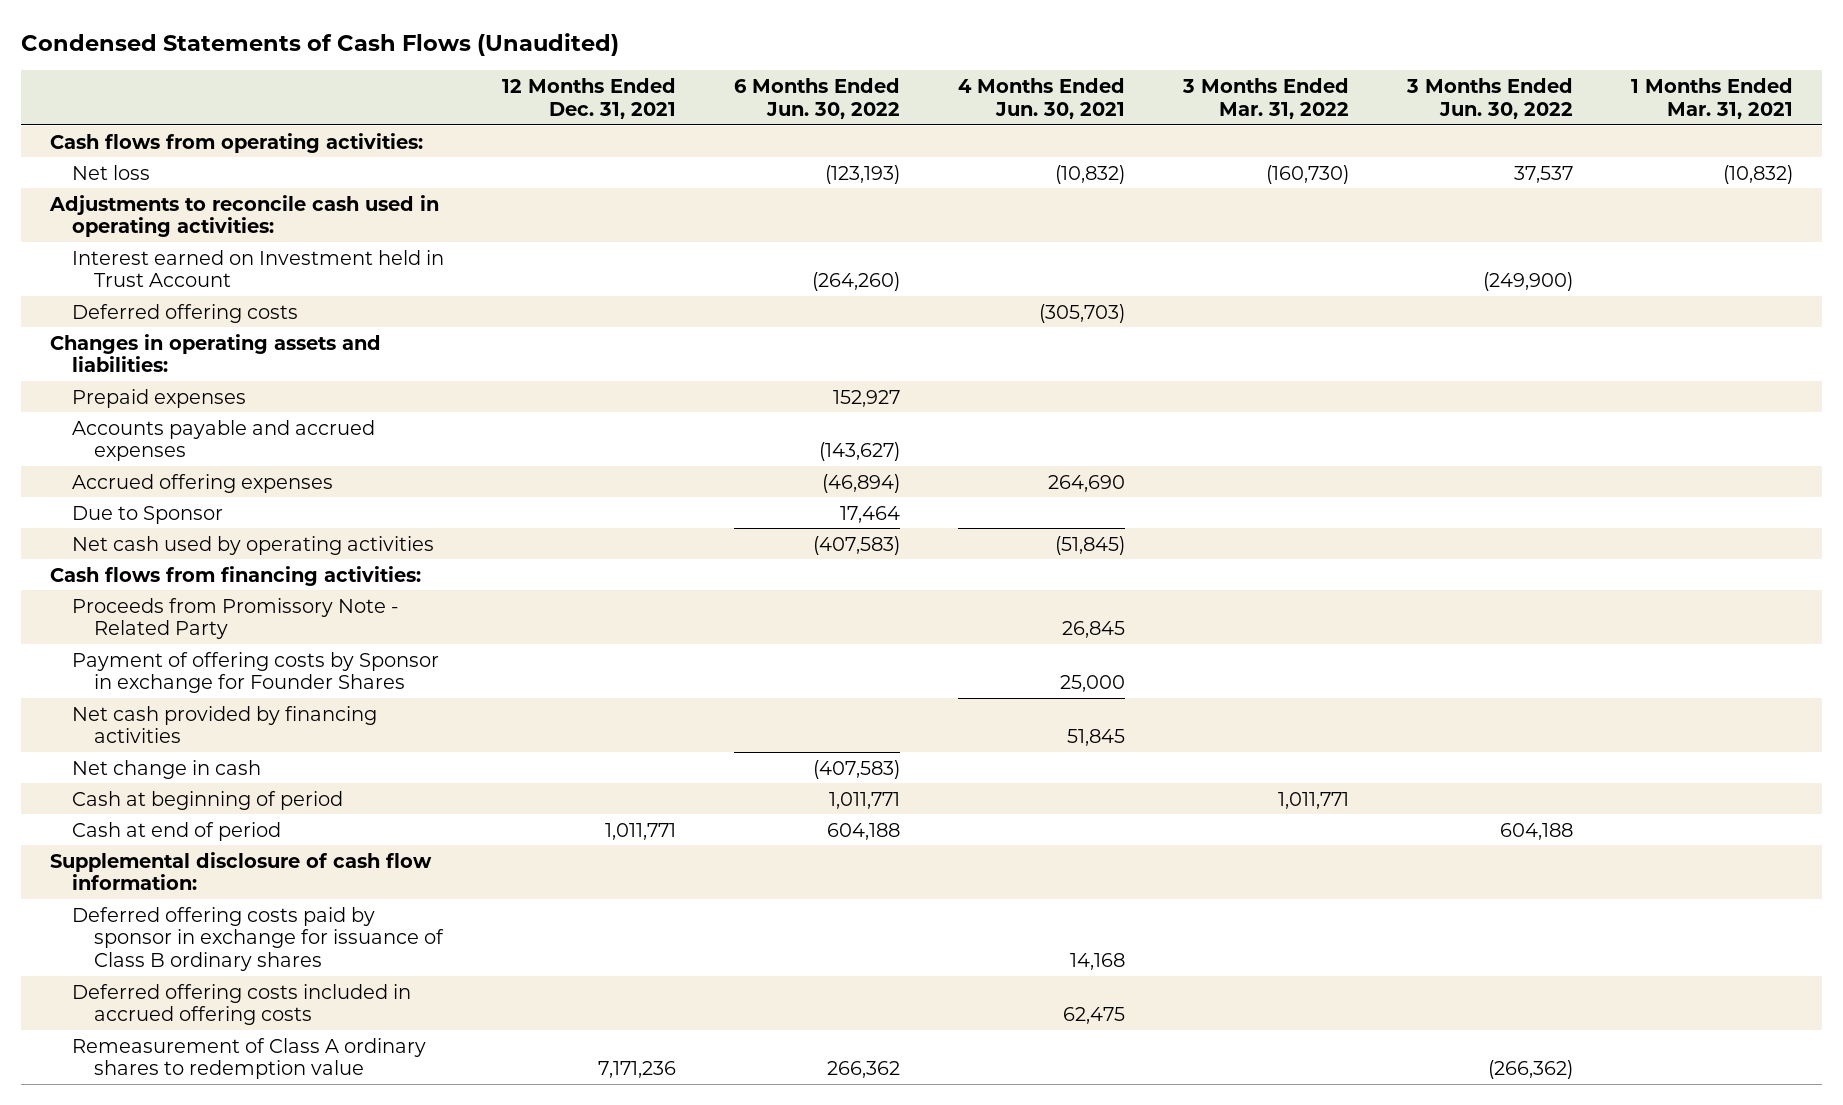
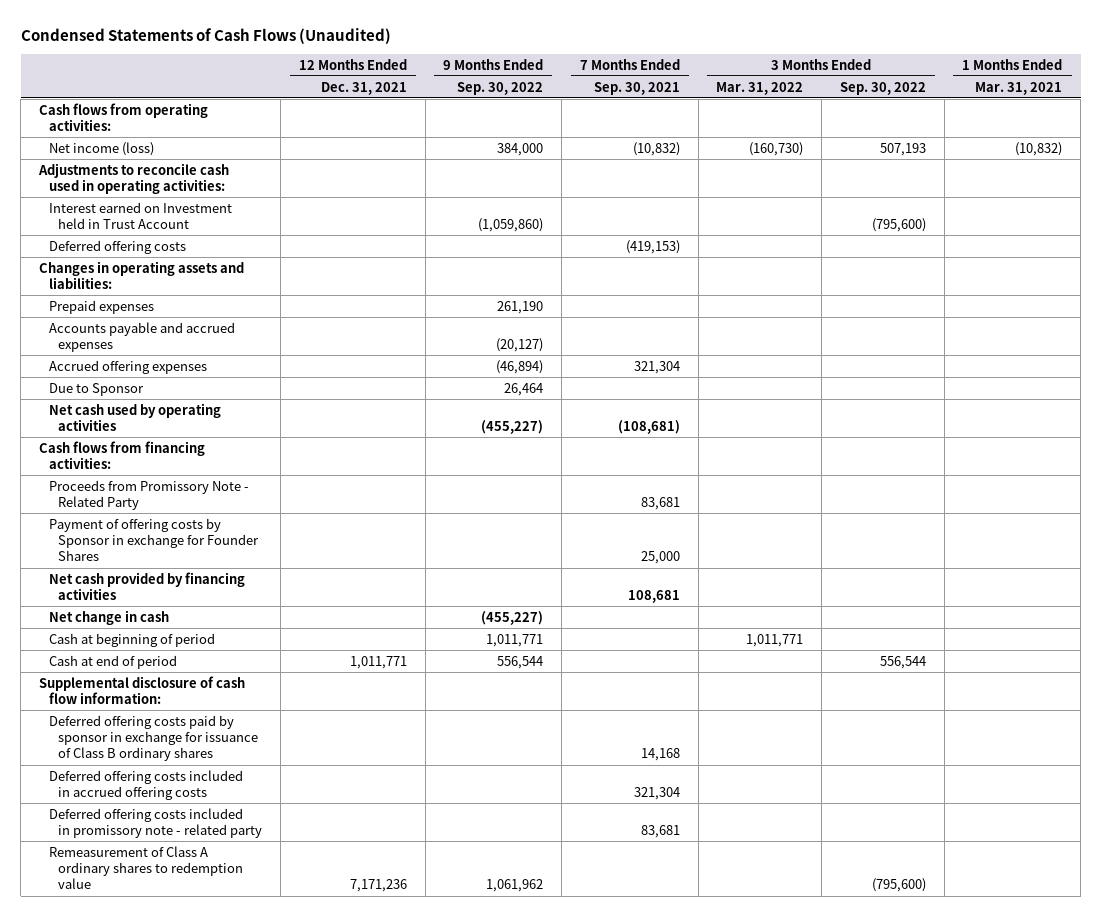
- | 12 Months Ended Dec. 31, 2021 | 6 Months Ended Jun. 30, 2022 | 4 Months Ended Jun. 30, 2021 | 3 Months Ended Mar. 31, 2022 | 3 Months Ended Jun. 30, 2022 | 1 Months Ended Mar. 31, 2021
+ | 12 Months Ended Dec. 31, 2021 | 9 Months Ended Sep. 30, 2022 | 7 Months Ended Sep. 30, 2021 | 3 Months Ended Mar. 31, 2022 | 3 Months Ended Sep. 30, 2022 | 1 Months Ended Mar. 31, 2021
- Net loss | | (123,193) | (10,832) | (160,730) | 37,537 | (10,832)
+ Net income (loss) | | 384,000 | (10,832) | (160,730) | 507,193 | (10,832)
+ Deferred offering costs included in promissory note - related party | | | 83,681 | | |

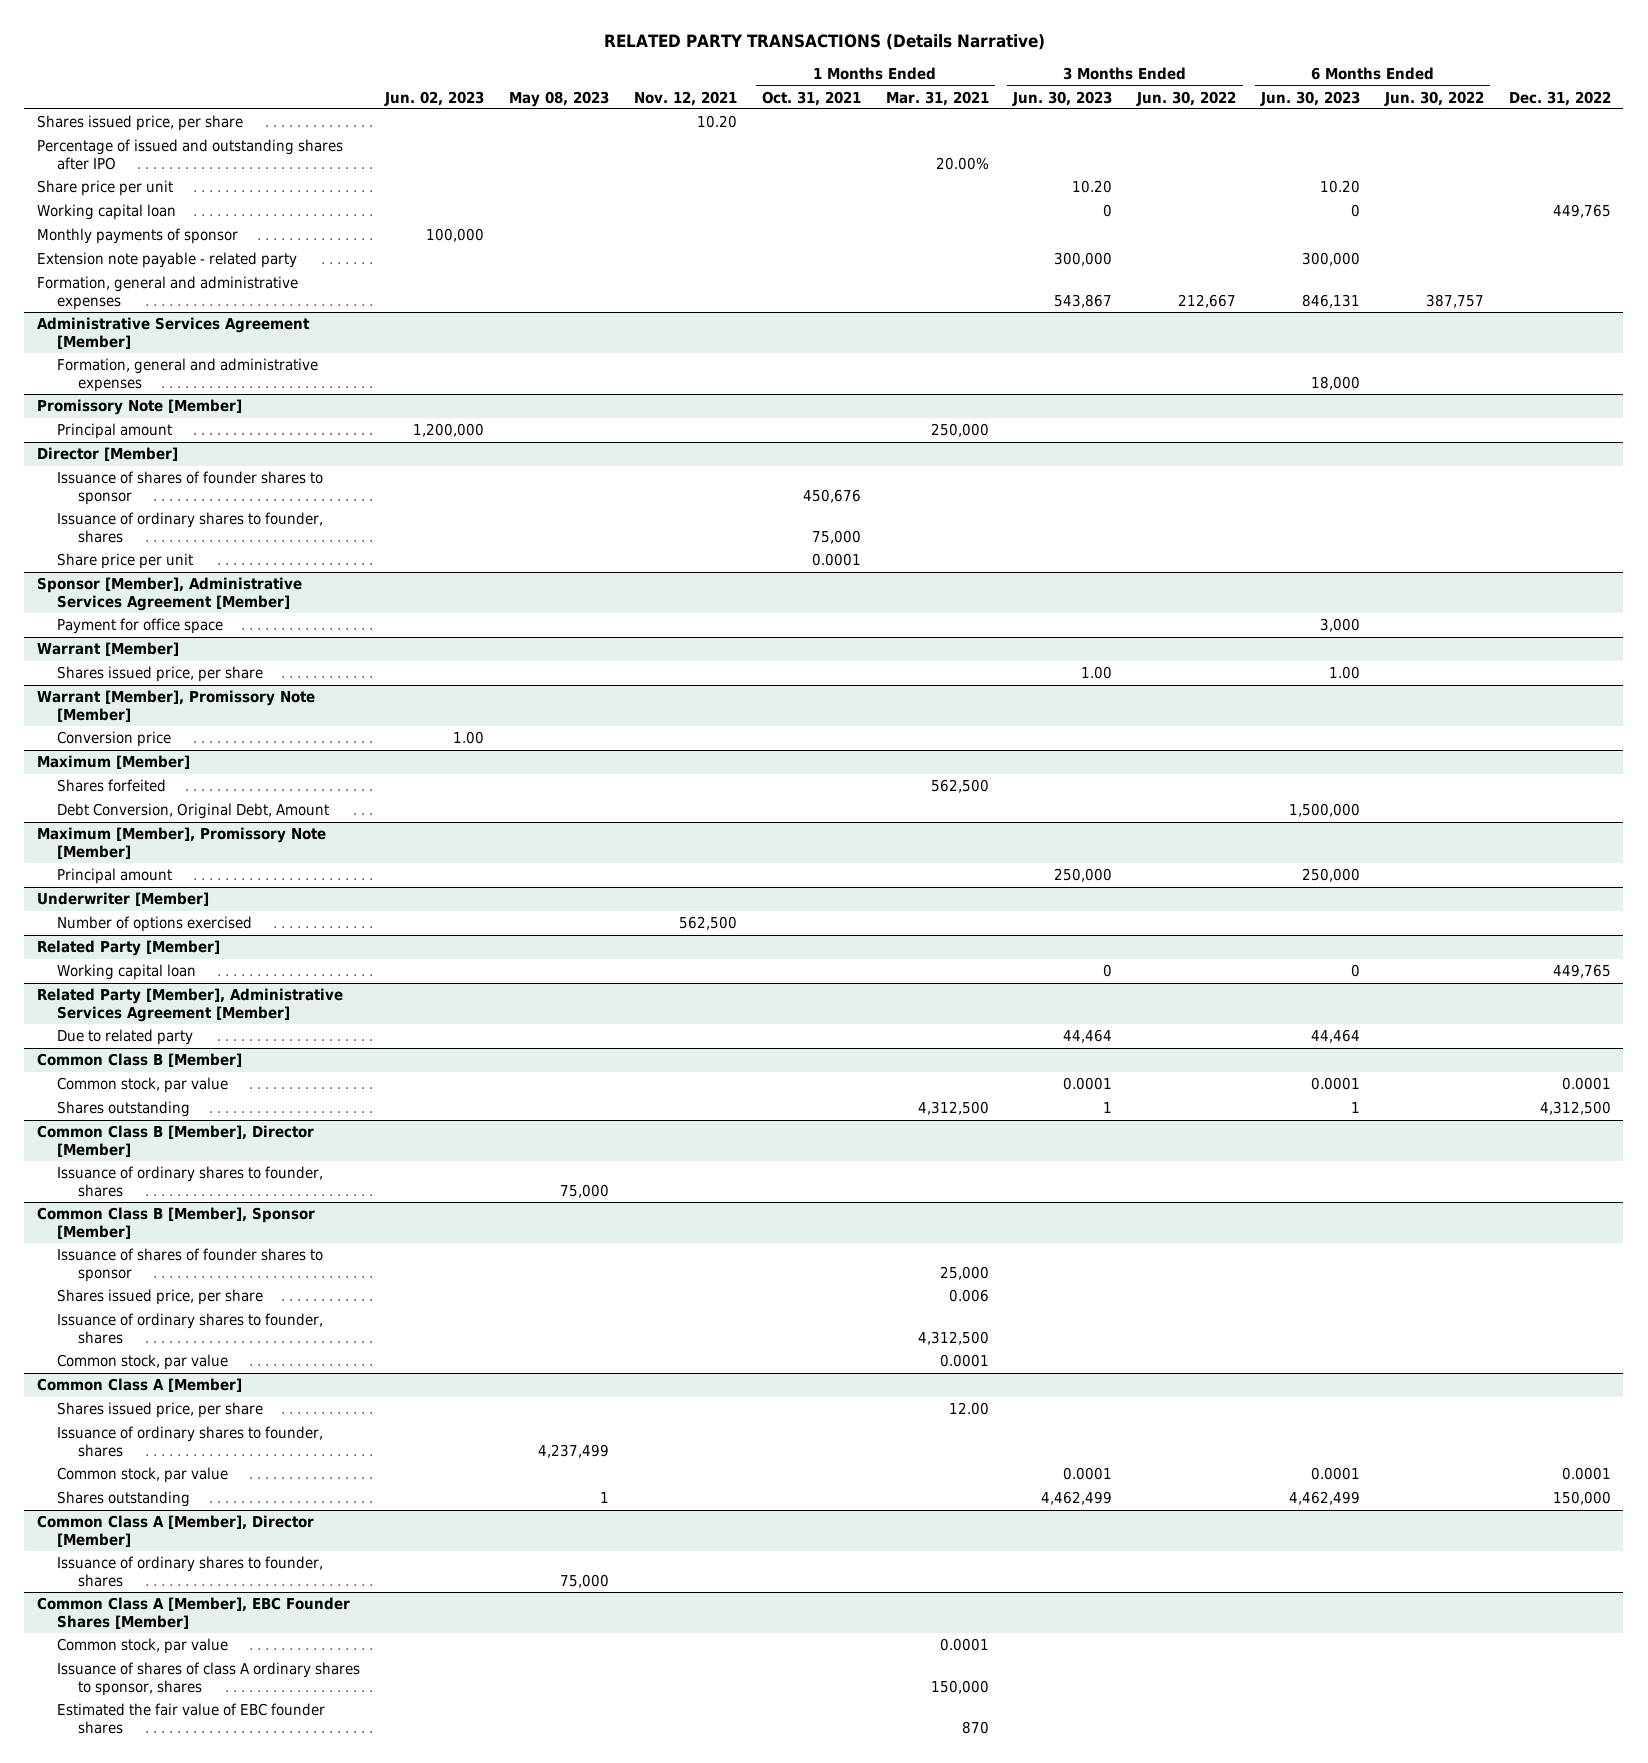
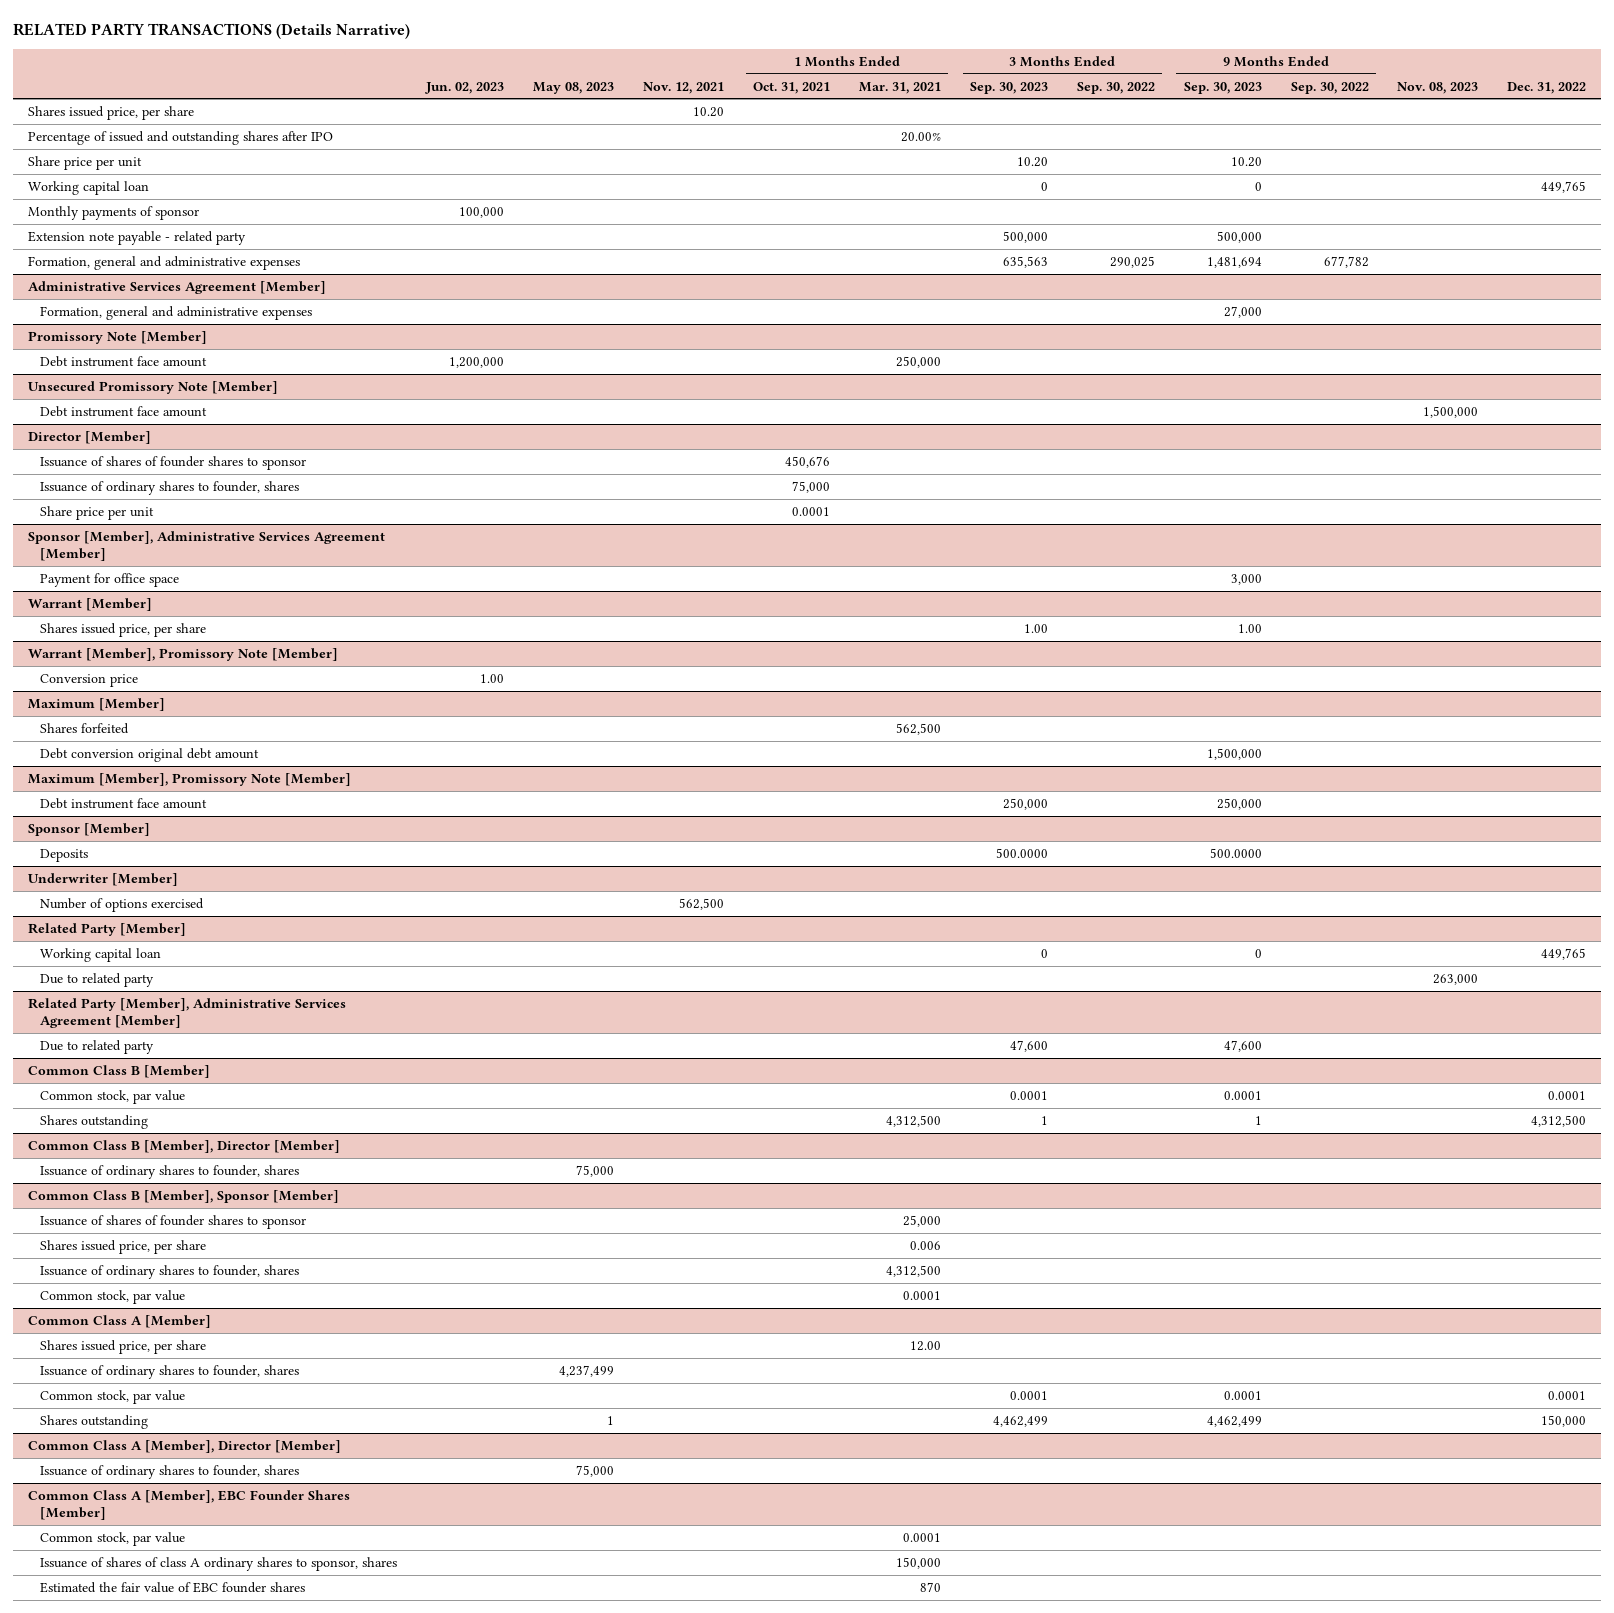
- | Jun. 02, 2023 | May 08, 2023 | Nov. 12, 2021 | 1 Months Ended Oct. 31, 2021 | 1 Months Ended Mar. 31, 2021 | 3 Months Ended Jun. 30, 2023 | 3 Months Ended Jun. 30, 2022 | 6 Months Ended Jun. 30, 2023 | 6 Months Ended Jun. 30, 2022 | Dec. 31, 2022
+ | Jun. 02, 2023 | May 08, 2023 | Nov. 12, 2021 | 1 Months Ended Oct. 31, 2021 | 1 Months Ended Mar. 31, 2021 | 3 Months Ended Sep. 30, 2023 | 3 Months Ended Sep. 30, 2022 | 9 Months Ended Sep. 30, 2023 | 9 Months Ended Sep. 30, 2022 | Nov. 08, 2023 | Dec. 31, 2022
@ Promissory Note [Member]
- Principal amount | 1,200,000 | | | | 250,000 | | | | |
+ Debt instrument face amount | 1,200,000 | | | | 250,000 | | | | | |
+ Unsecured Promissory Note [Member]
+ Debt instrument face amount | | | | | | | | | | 1,500,000 |
@ Maximum [Member]
- Debt Conversion, Original Debt, Amount | | | | | | | | 1,500,000 | |
+ Debt conversion original debt amount | | | | | | | | 1,500,000 | | |
@ Maximum [Member], Promissory Note [Member]
- Principal amount | | | | | | 250,000 | | 250,000 | |
+ Debt instrument face amount | | | | | | 250,000 | | 250,000 | | |
+ Sponsor [Member]
+ Deposits | | | | | | 500.0000 | | 500.0000 | | |
@ Related Party [Member]
+ Due to related party | | | | | | | | | | 263,000 |

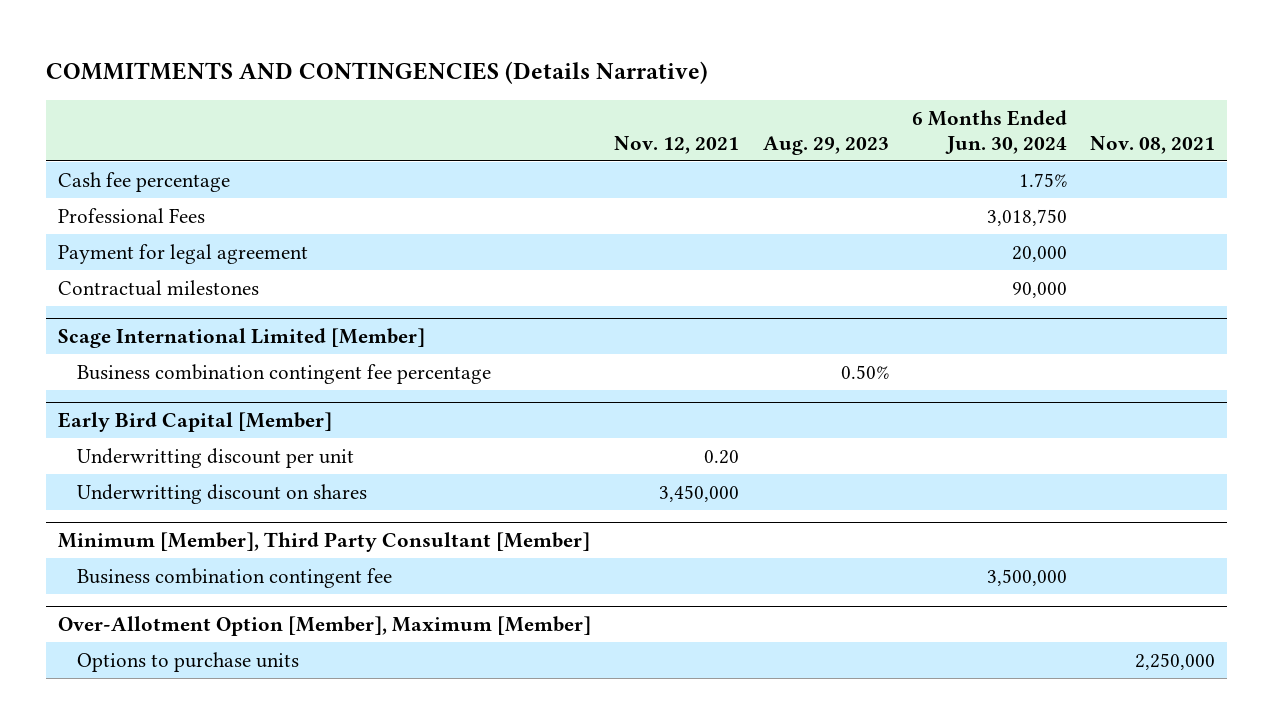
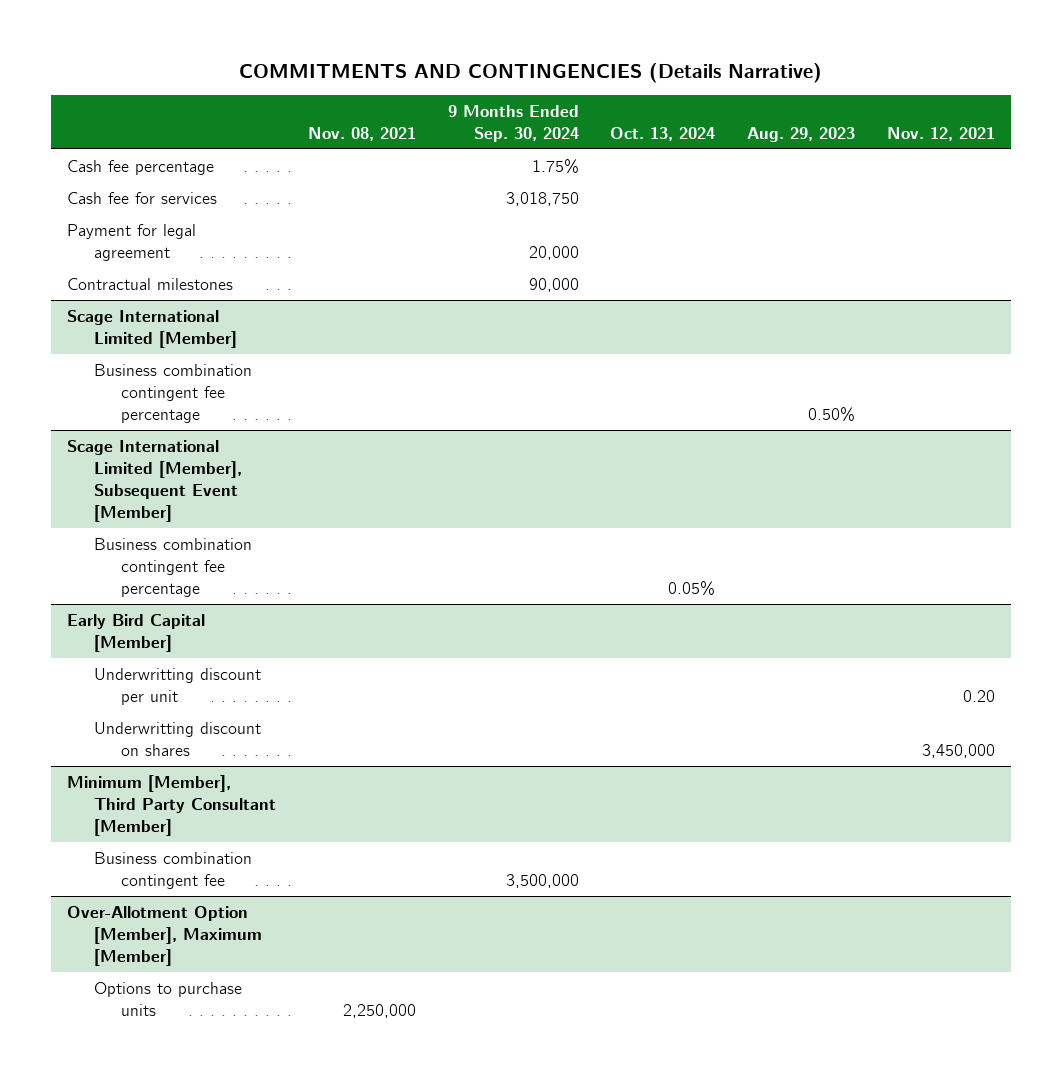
- | Nov. 12, 2021 | Aug. 29, 2023 | 6 Months Ended Jun. 30, 2024 | Nov. 08, 2021
+ | Nov. 08, 2021 | 9 Months Ended Sep. 30, 2024 | Oct. 13, 2024 | Aug. 29, 2023 | Nov. 12, 2021
- Professional Fees | | | 3,018,750 |
+ Cash fee for services | | 3,018,750 | | |
+ Scage International Limited [Member], Subsequent Event [Member]
+ Business combination contingent fee percentage | | | 0.05% | |

